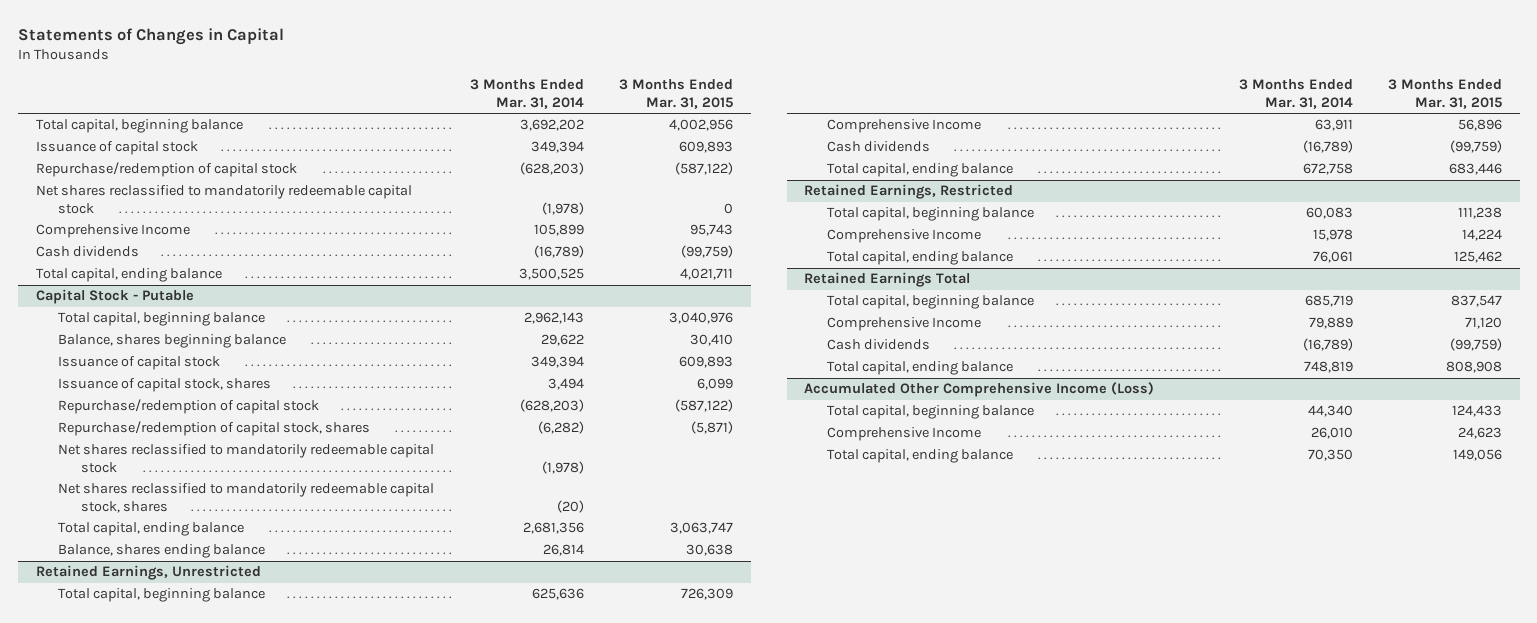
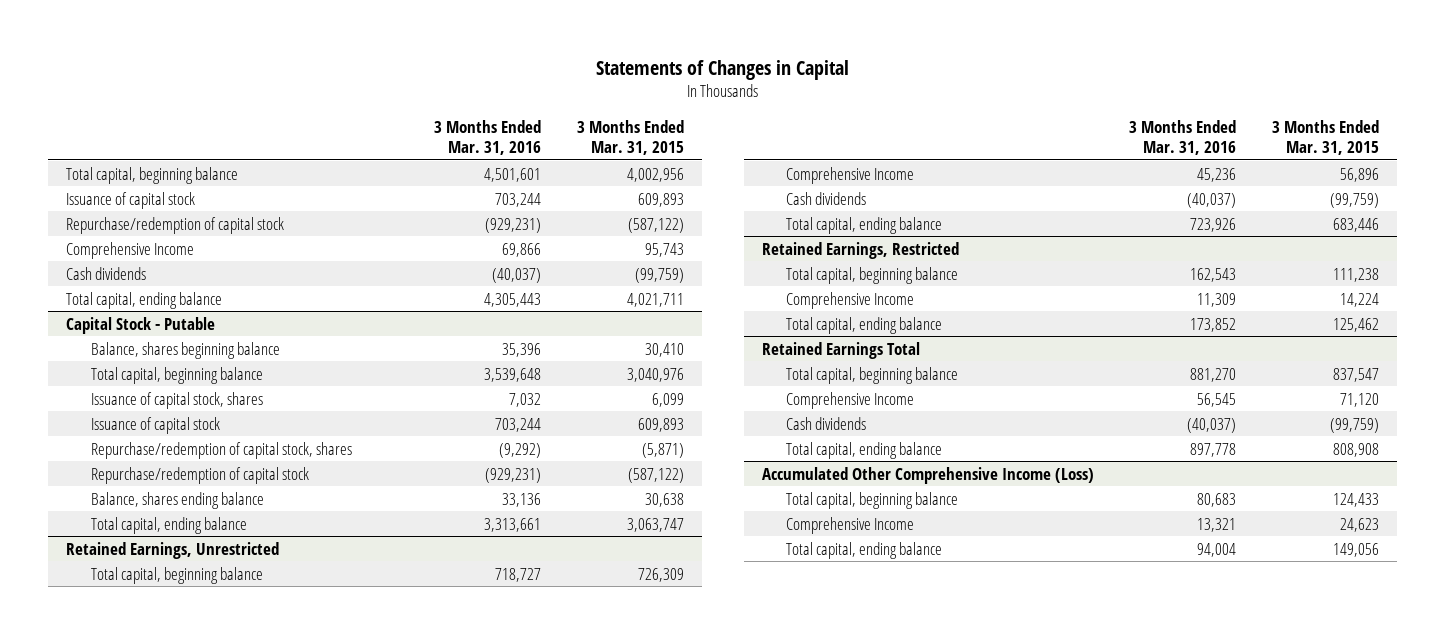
- | 3 Months Ended Mar. 31, 2014 | 3 Months Ended Mar. 31, 2015
+ | 3 Months Ended Mar. 31, 2016 | 3 Months Ended Mar. 31, 2015
- Net shares reclassified to mandatorily redeemable capital stock | (1,978) | 0
@ Capital Stock - Putable
moved down: Total capital, beginning balance | 3,539,648 | 3,040,976
moved down: Issuance of capital stock | 703,244 | 609,893
- Net shares reclassified to mandatorily redeemable capital stock | (1,978) |
- Net shares reclassified to mandatorily redeemable capital stock, shares | (20) |
moved down: Repurchase/redemption of capital stock | (929,231) | (587,122)
moved down: Total capital, ending balance | 3,313,661 | 3,063,747

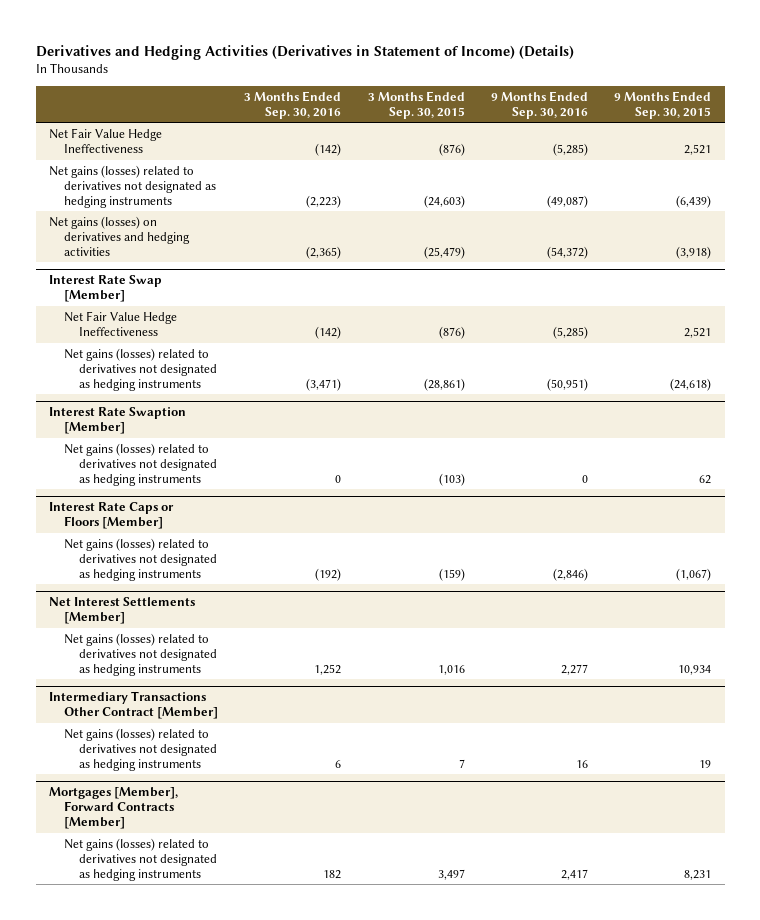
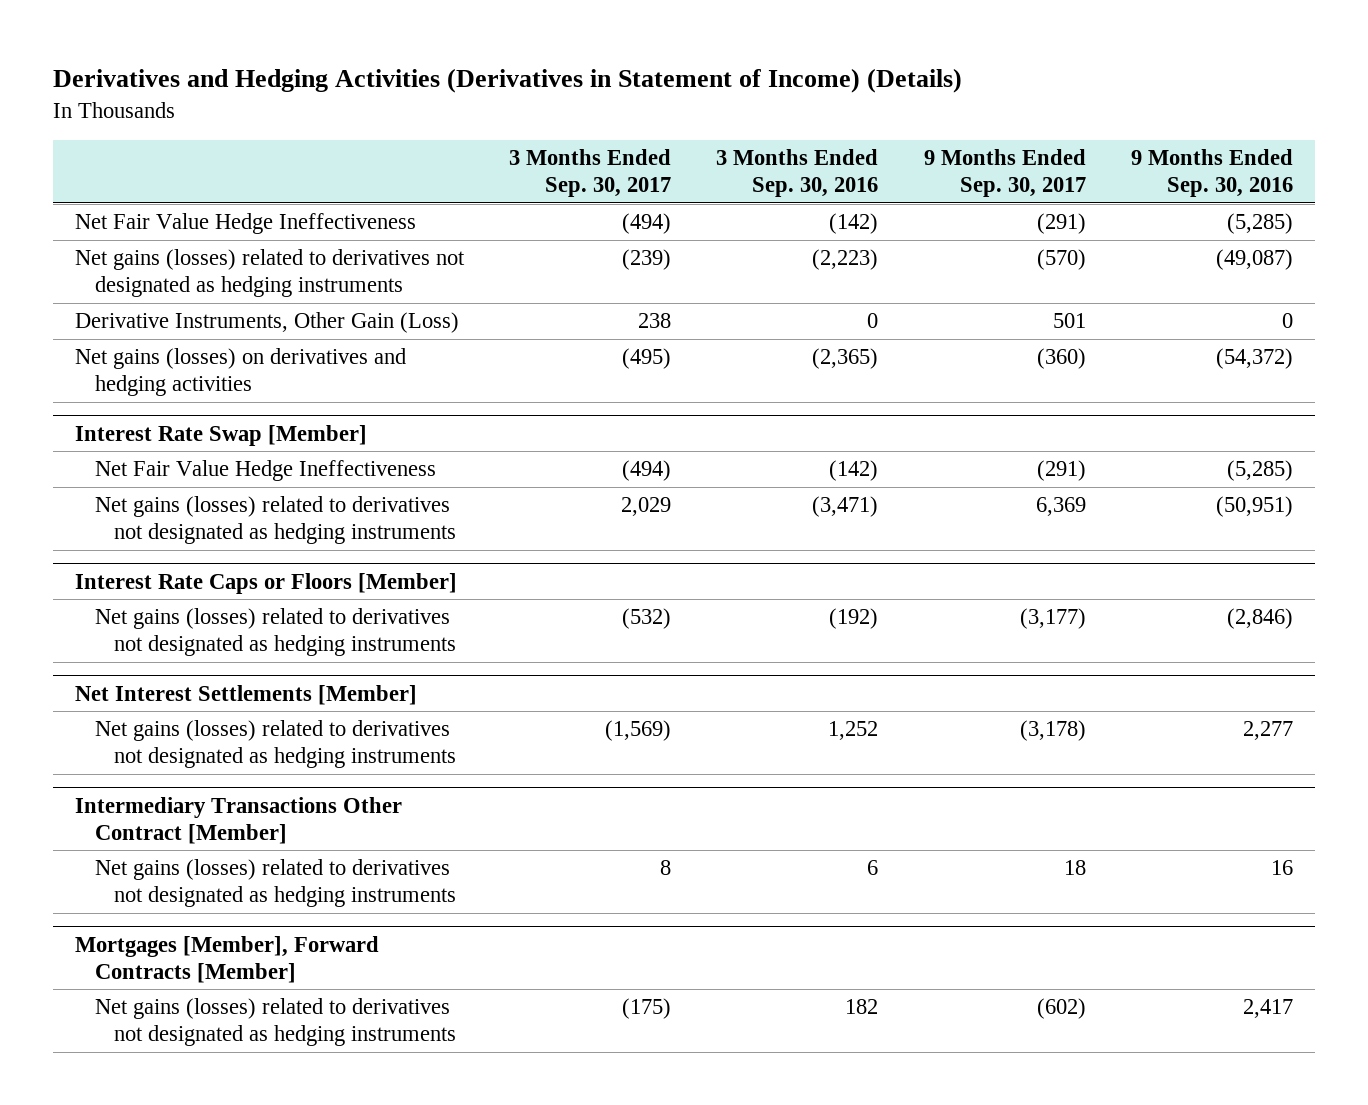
- | 3 Months Ended Sep. 30, 2016 | 3 Months Ended Sep. 30, 2015 | 9 Months Ended Sep. 30, 2016 | 9 Months Ended Sep. 30, 2015
+ | 3 Months Ended Sep. 30, 2017 | 3 Months Ended Sep. 30, 2016 | 9 Months Ended Sep. 30, 2017 | 9 Months Ended Sep. 30, 2016
+ Derivative Instruments, Other Gain (Loss) | 238 | 0 | 501 | 0
- Interest Rate Swaption [Member]
- Net gains (losses) related to derivatives not designated as hedging instruments | 0 | (103) | 0 | 62

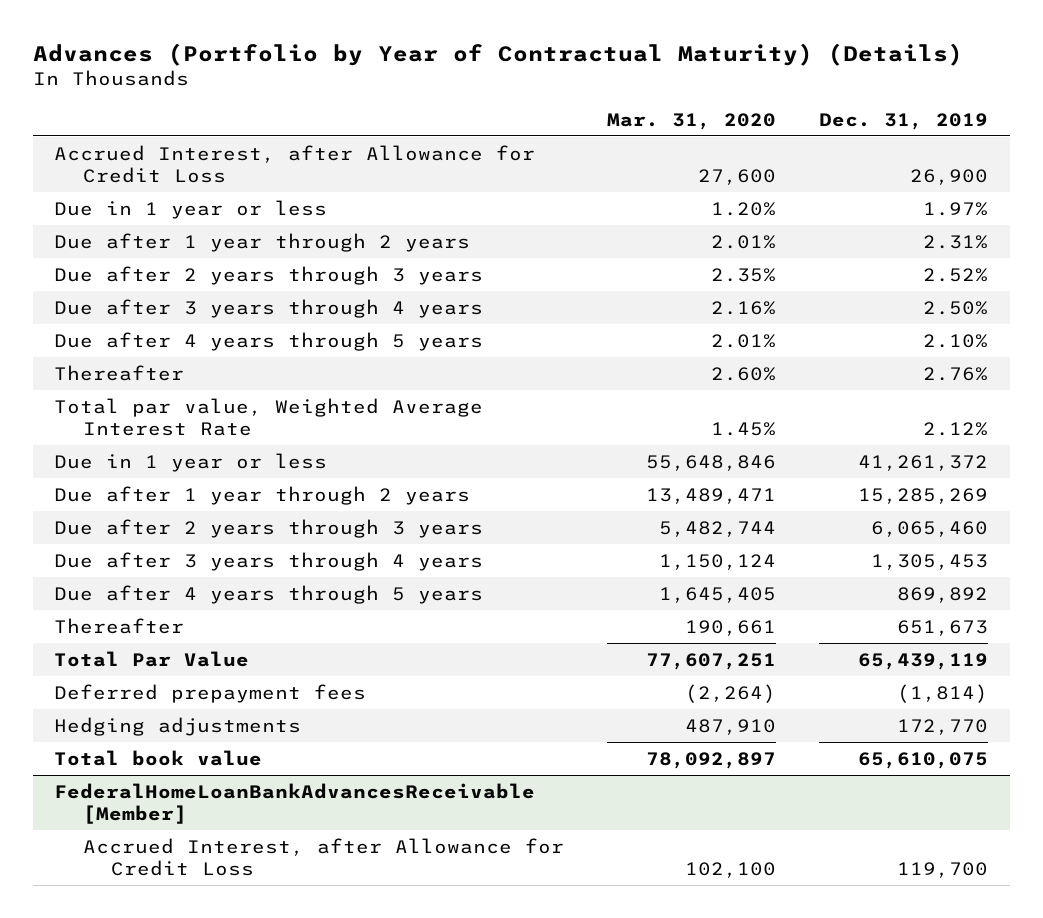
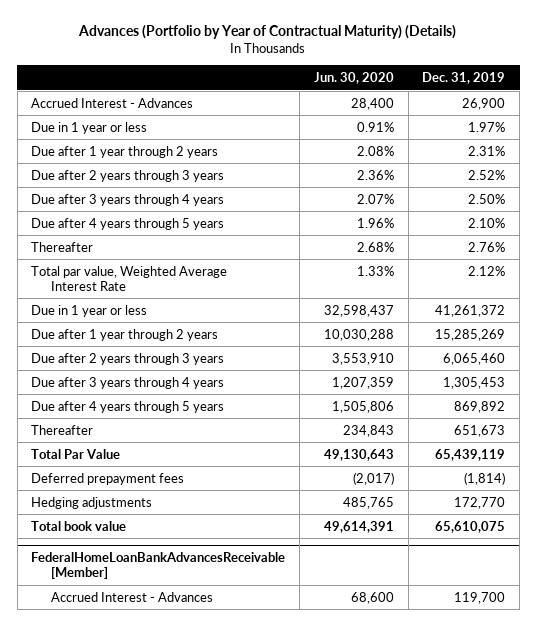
- | Mar. 31, 2020 | Dec. 31, 2019
+ | Jun. 30, 2020 | Dec. 31, 2019
- Accrued Interest, after Allowance for Credit Loss | 27,600 | 26,900
+ Accrued Interest - Advances | 28,400 | 26,900
@ FederalHomeLoanBankAdvancesReceivable [Member]
- Accrued Interest, after Allowance for Credit Loss | 102,100 | 119,700
+ Accrued Interest - Advances | 68,600 | 119,700

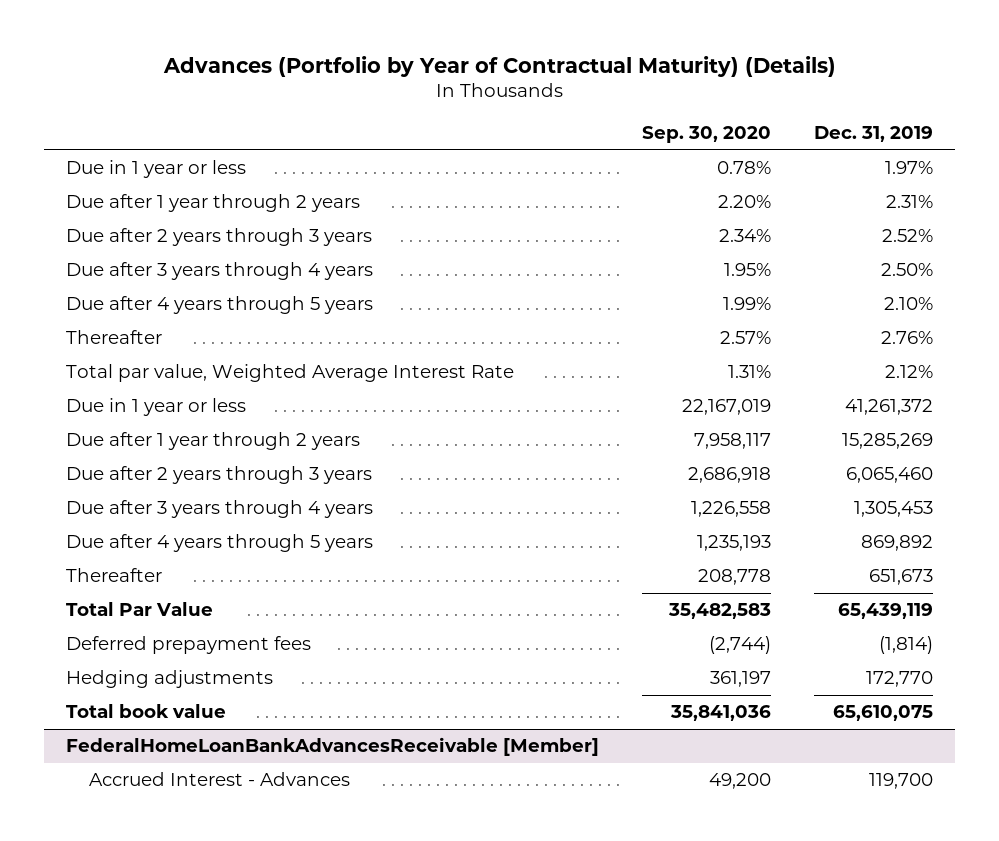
- | Jun. 30, 2020 | Dec. 31, 2019
+ | Sep. 30, 2020 | Dec. 31, 2019
- Accrued Interest - Advances | 28,400 | 26,900

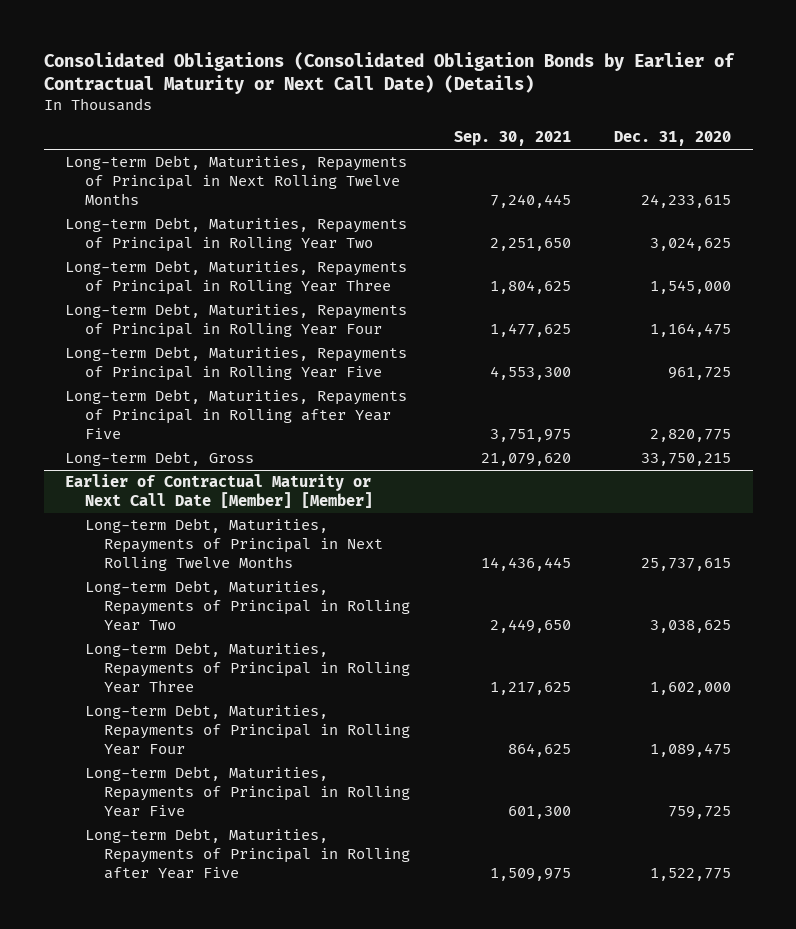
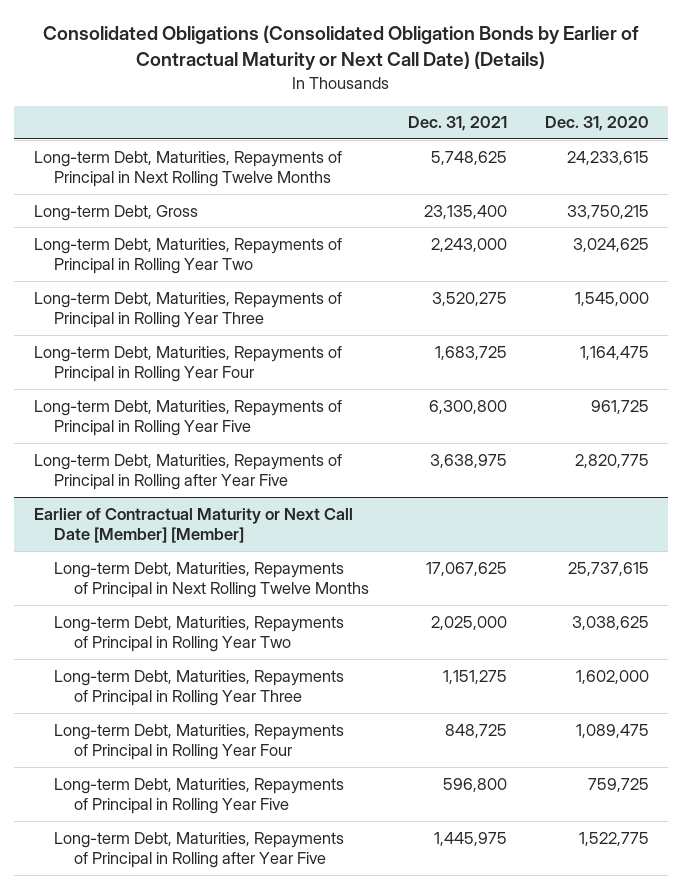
- | Sep. 30, 2021 | Dec. 31, 2020
+ | Dec. 31, 2021 | Dec. 31, 2020
moved up: Long-term Debt, Gross | 23,135,400 | 33,750,215

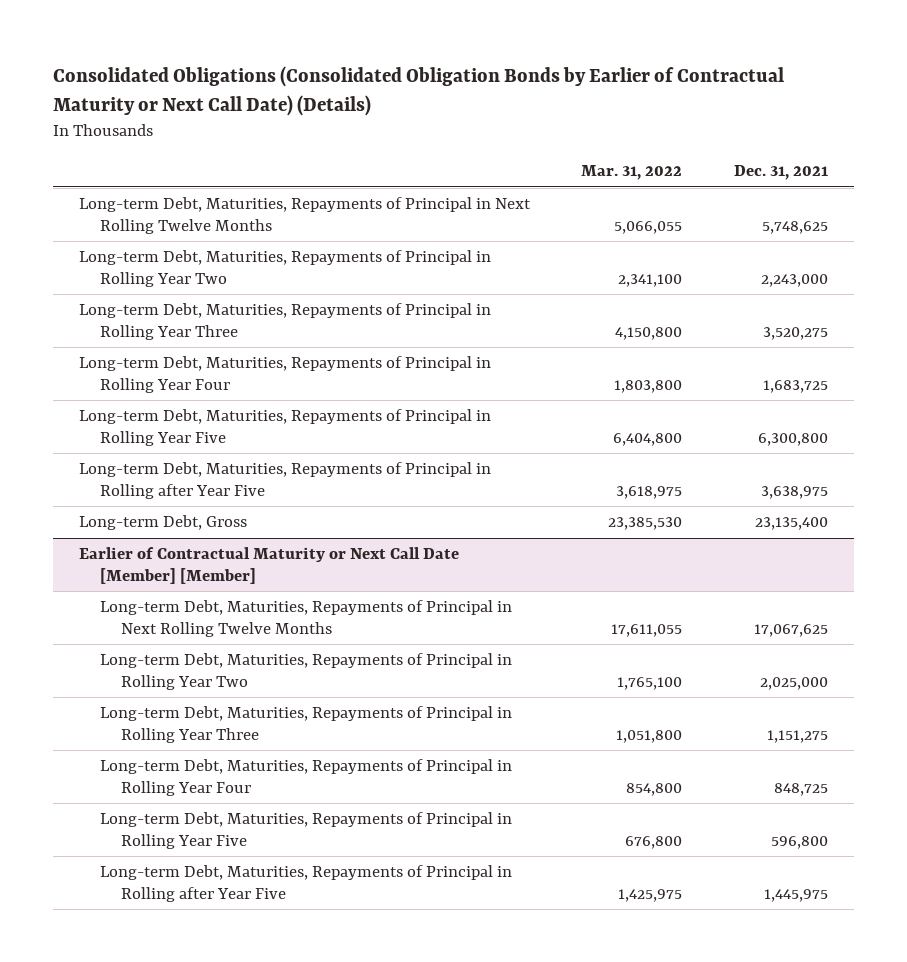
- | Dec. 31, 2021 | Dec. 31, 2020
+ | Mar. 31, 2022 | Dec. 31, 2021
moved down: Long-term Debt, Gross | 23,385,530 | 23,135,400

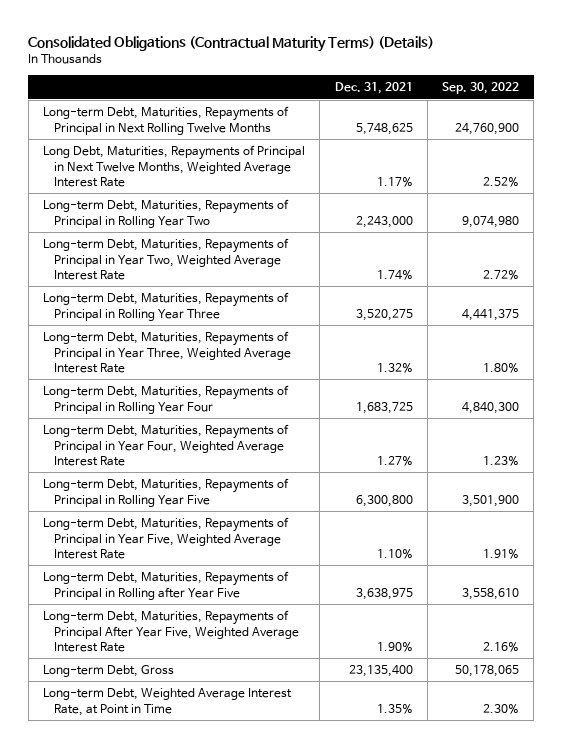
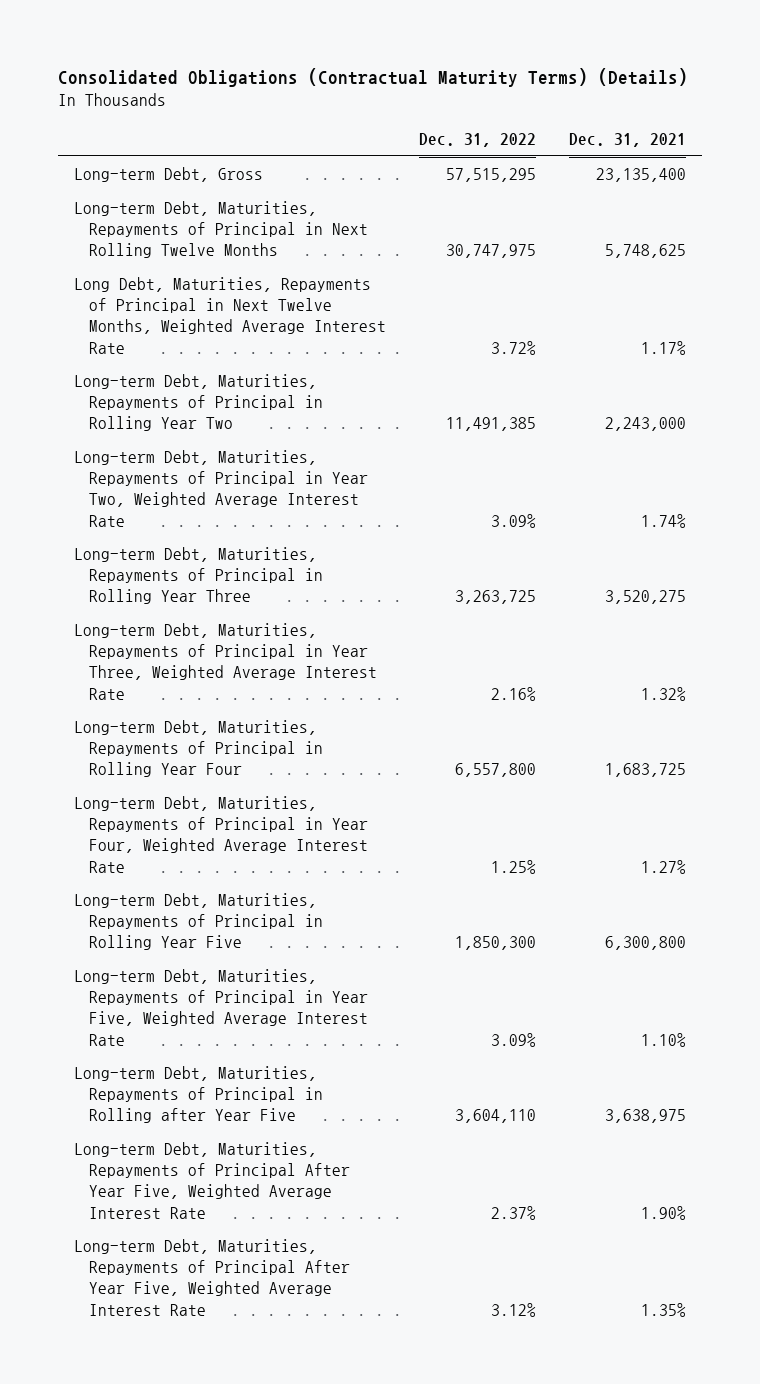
- | Dec. 31, 2021 | Sep. 30, 2022
+ | Dec. 31, 2022 | Dec. 31, 2021
moved up: Long-term Debt, Gross | 57,515,295 | 23,135,400
- Long-term Debt, Weighted Average Interest Rate, at Point in Time | 1.35% | 2.30%
+ Long-term Debt, Maturities, Repayments of Principal After Year Five, Weighted Average Interest Rate | 3.12% | 1.35%

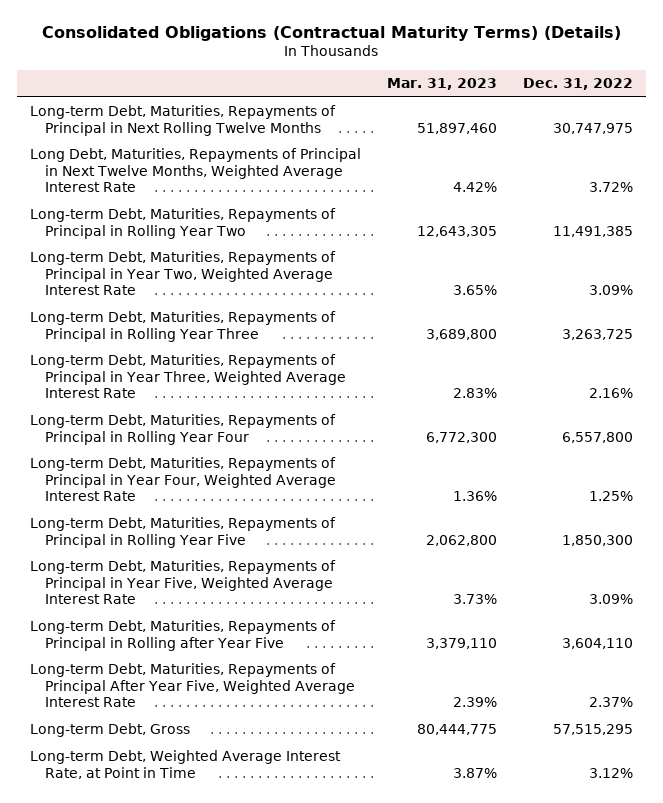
- | Dec. 31, 2022 | Dec. 31, 2021
+ | Mar. 31, 2023 | Dec. 31, 2022
- Long-term Debt, Maturities, Repayments of Principal After Year Five, Weighted Average Interest Rate | 3.12% | 1.35%
moved down: Long-term Debt, Gross | 80,444,775 | 57,515,295
+ Long-term Debt, Weighted Average Interest Rate, at Point in Time | 3.87% | 3.12%

